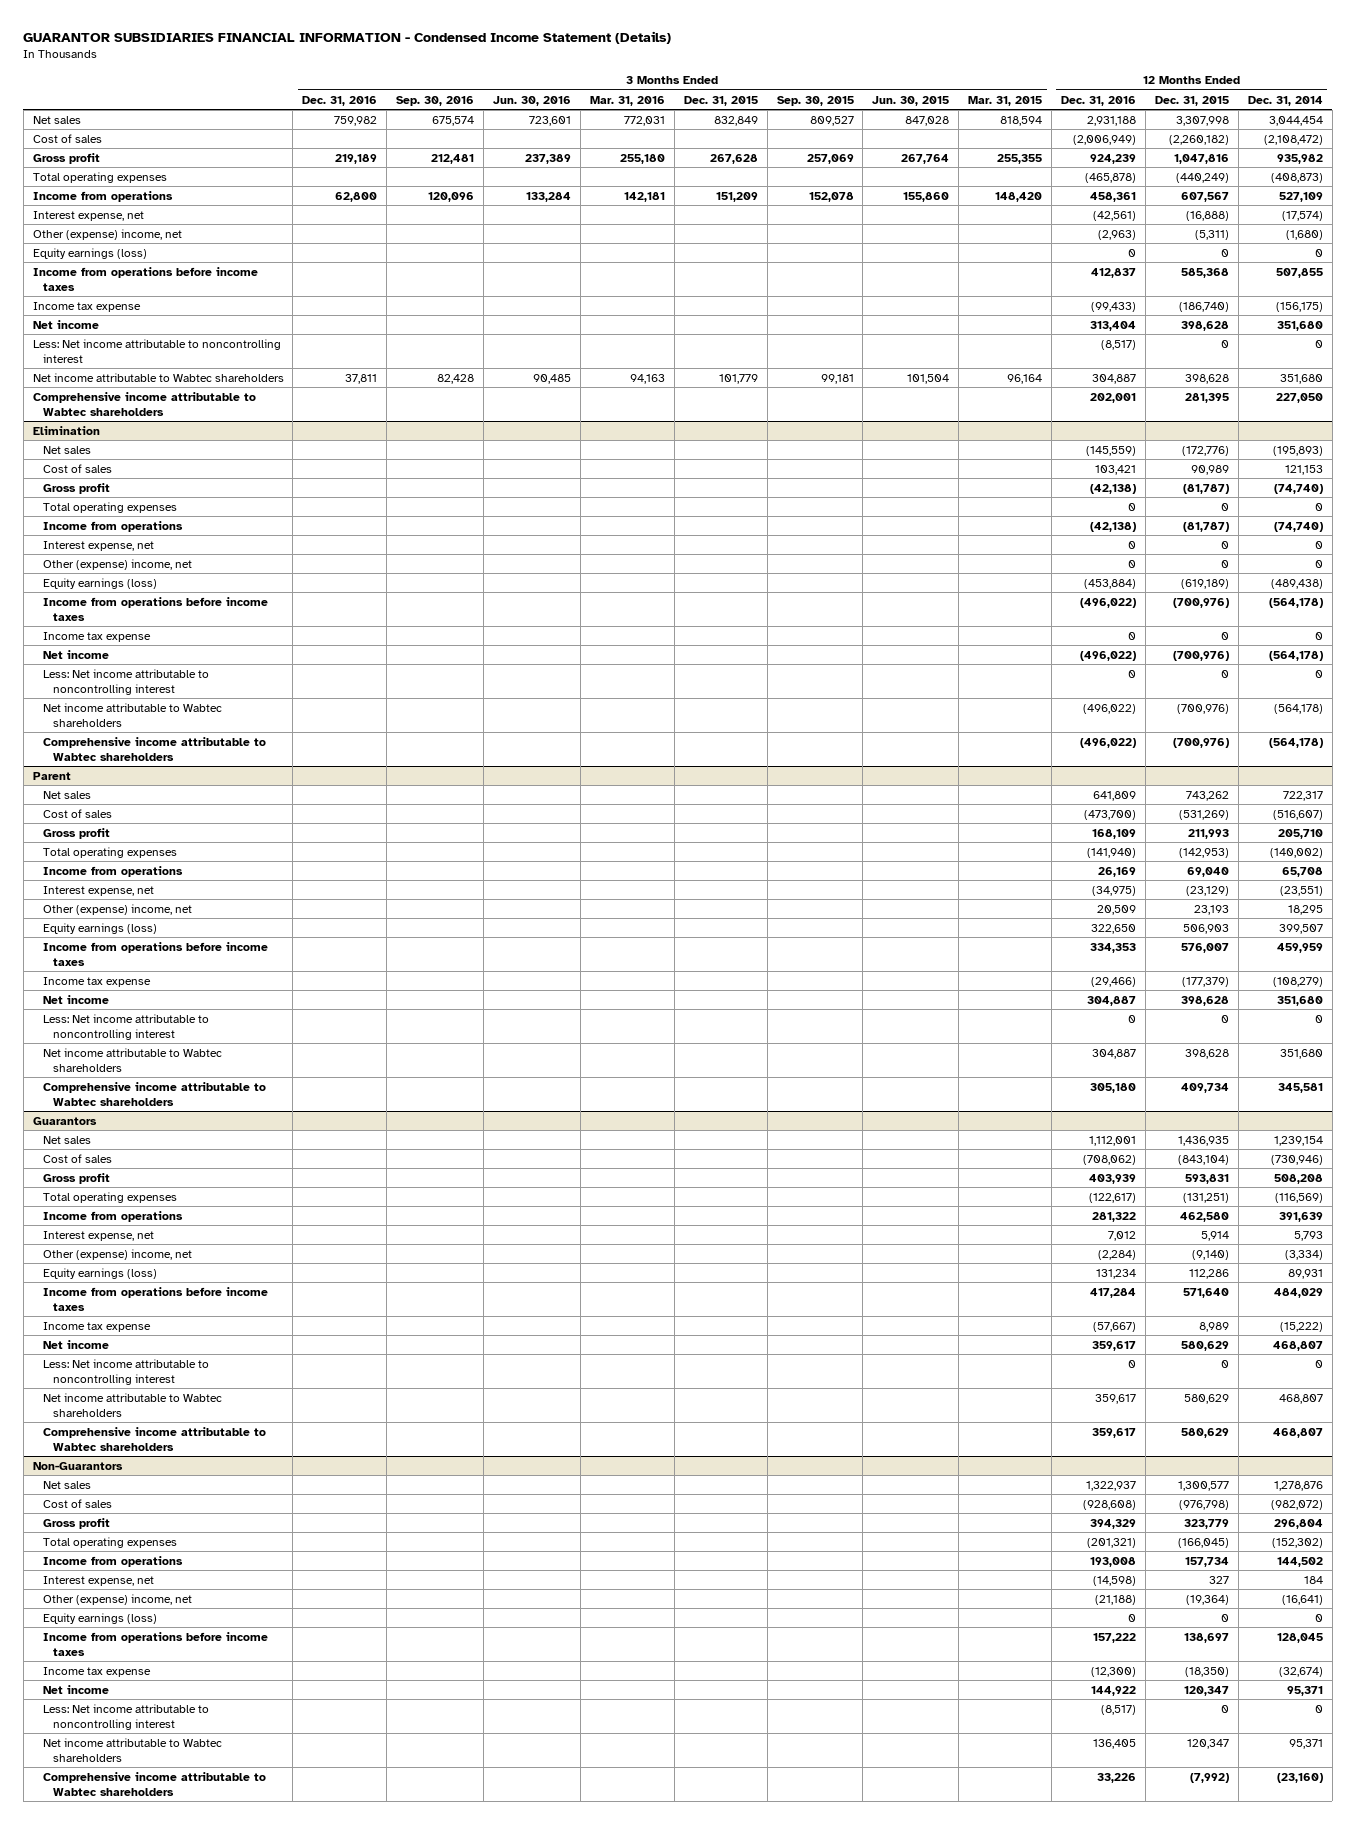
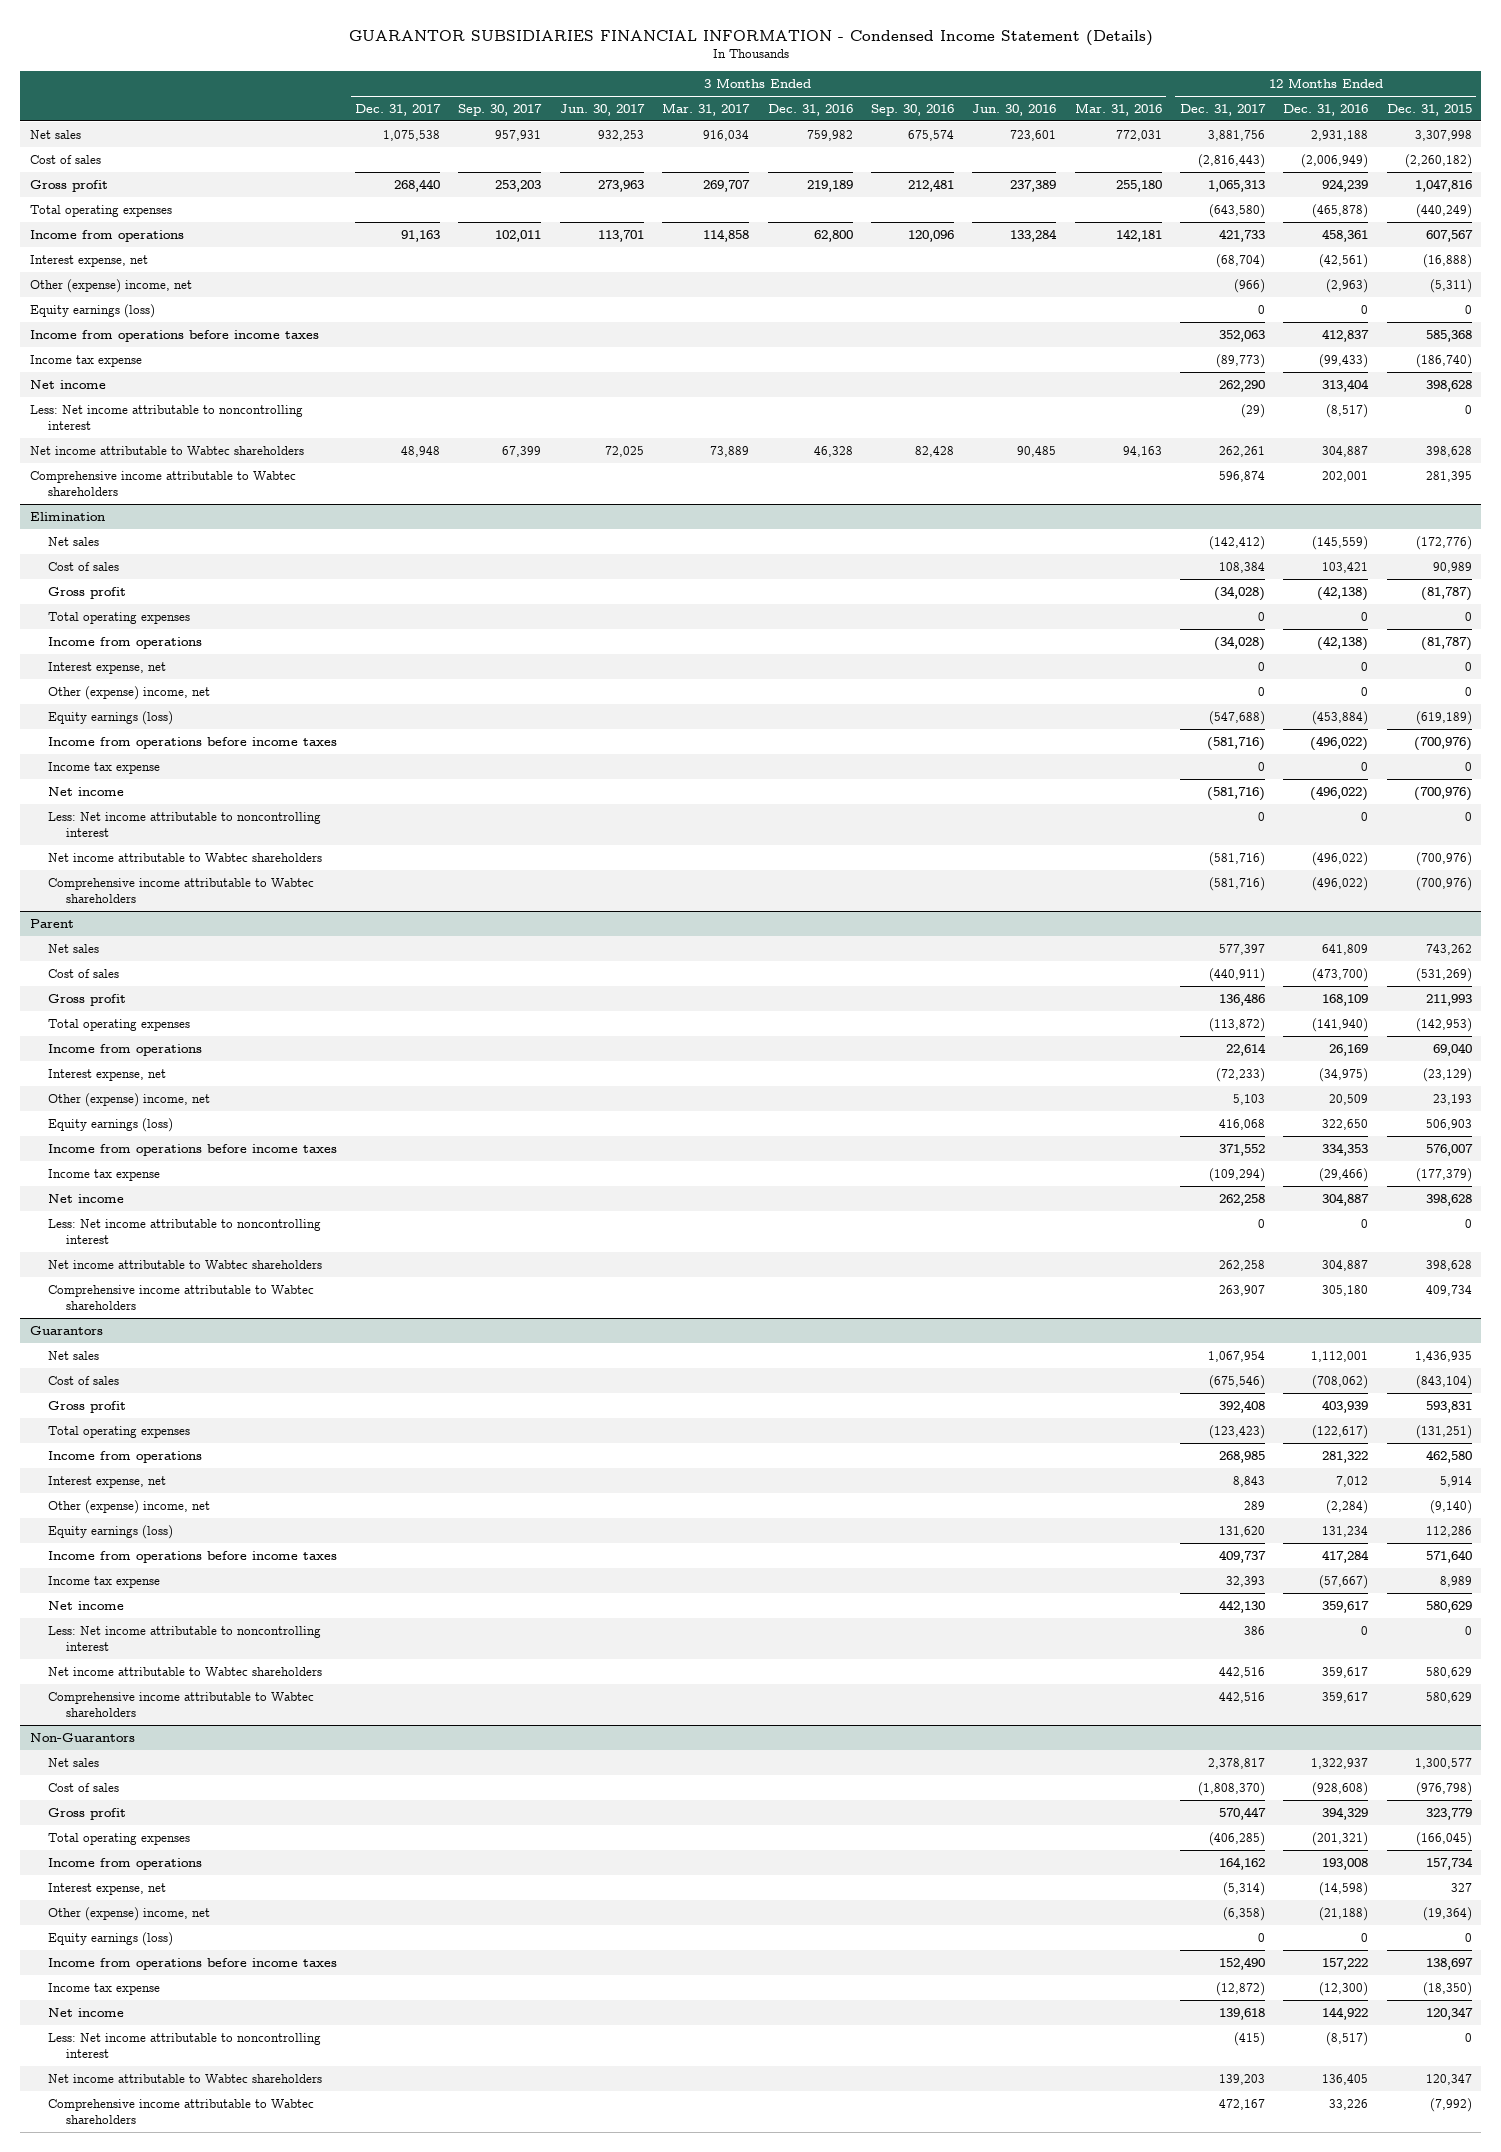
- | 3 Months Ended Dec. 31, 2016 | 3 Months Ended Sep. 30, 2016 | 3 Months Ended Jun. 30, 2016 | 3 Months Ended Mar. 31, 2016 | 3 Months Ended Dec. 31, 2015 | 3 Months Ended Sep. 30, 2015 | 3 Months Ended Jun. 30, 2015 | 3 Months Ended Mar. 31, 2015 | 12 Months Ended Dec. 31, 2016 | 12 Months Ended Dec. 31, 2015 | 12 Months Ended Dec. 31, 2014
+ | 3 Months Ended Dec. 31, 2017 | 3 Months Ended Sep. 30, 2017 | 3 Months Ended Jun. 30, 2017 | 3 Months Ended Mar. 31, 2017 | 3 Months Ended Dec. 31, 2016 | 3 Months Ended Sep. 30, 2016 | 3 Months Ended Jun. 30, 2016 | 3 Months Ended Mar. 31, 2016 | 12 Months Ended Dec. 31, 2017 | 12 Months Ended Dec. 31, 2016 | 12 Months Ended Dec. 31, 2015
- Net income attributable to Wabtec shareholders | 37,811 | 82,428 | 90,485 | 94,163 | 101,779 | 99,181 | 101,504 | 96,164 | 304,887 | 398,628 | 351,680
+ Net income attributable to Wabtec shareholders | 48,948 | 67,399 | 72,025 | 73,889 | 46,328 | 82,428 | 90,485 | 94,163 | 262,261 | 304,887 | 398,628

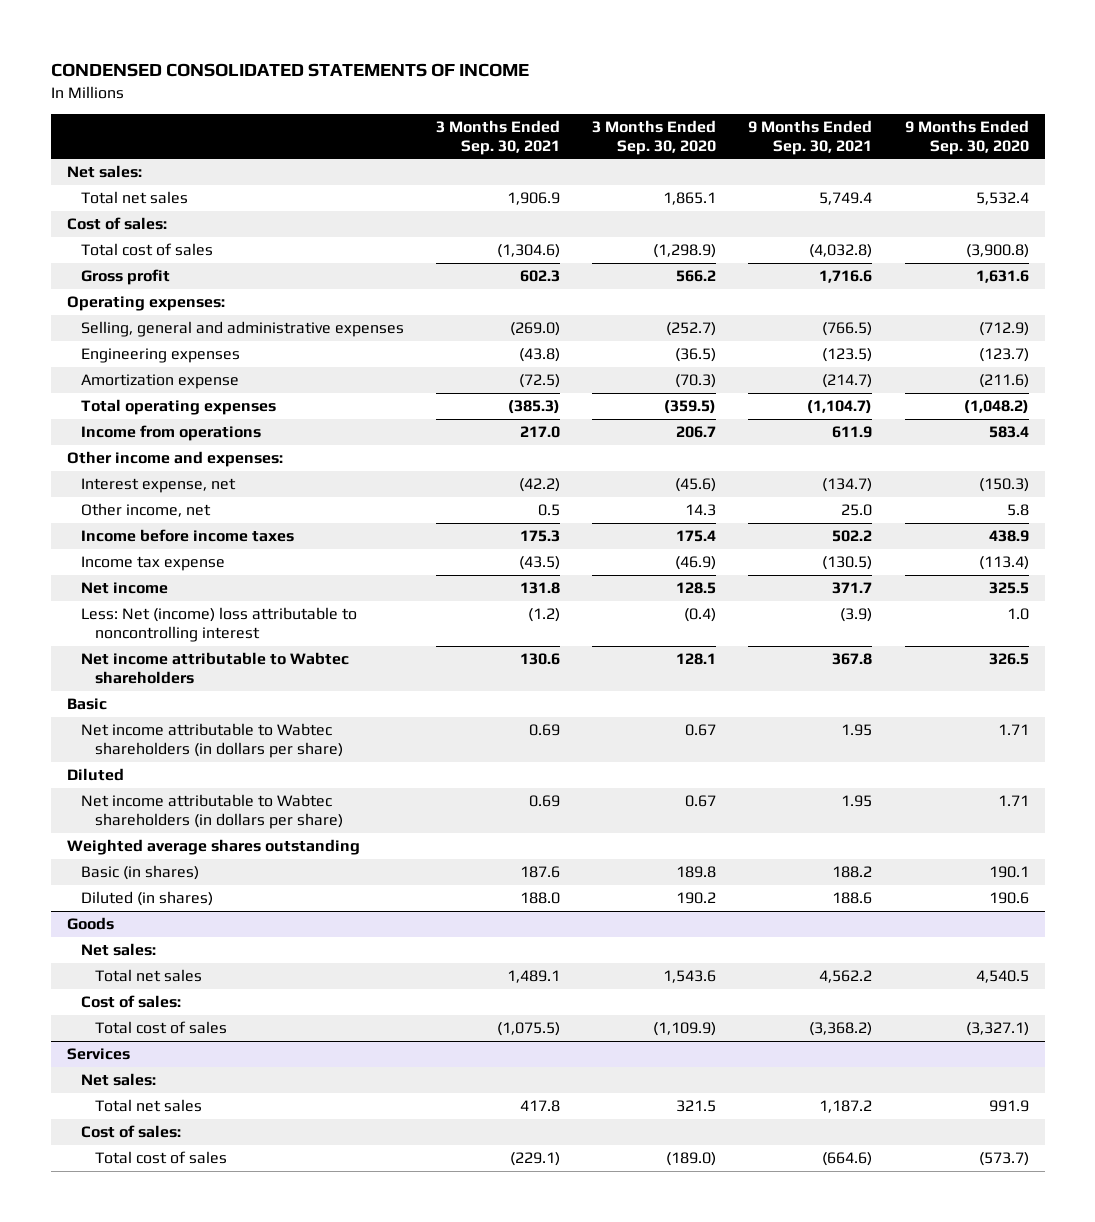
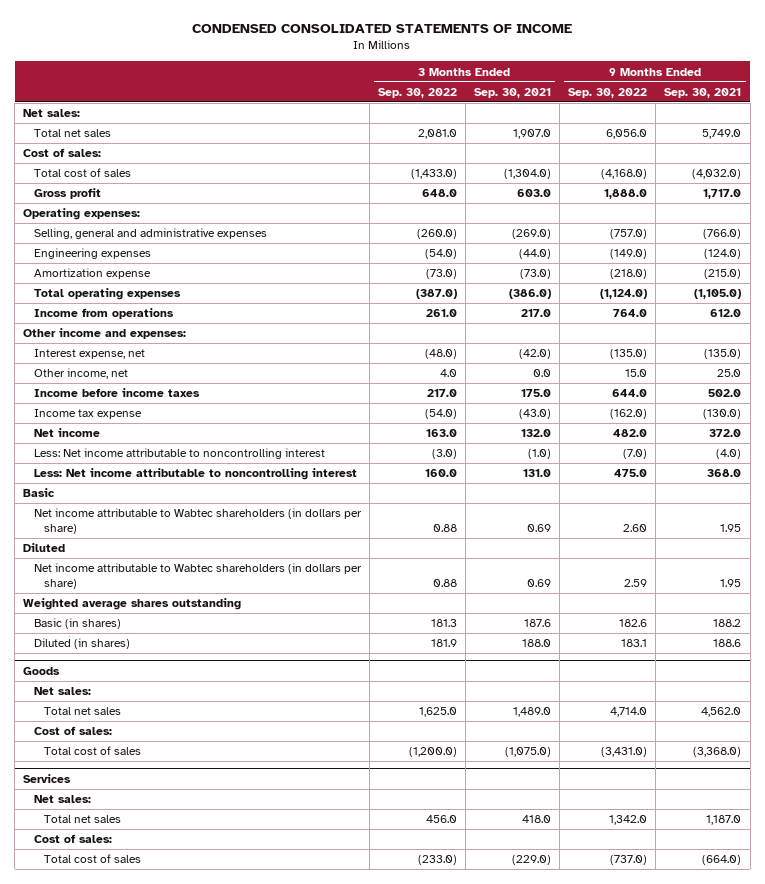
- | 3 Months Ended Sep. 30, 2021 | 3 Months Ended Sep. 30, 2020 | 9 Months Ended Sep. 30, 2021 | 9 Months Ended Sep. 30, 2020
+ | 3 Months Ended Sep. 30, 2022 | 3 Months Ended Sep. 30, 2021 | 9 Months Ended Sep. 30, 2022 | 9 Months Ended Sep. 30, 2021
- Total net sales | 1,906.9 | 1,865.1 | 5,749.4 | 5,532.4
+ Total net sales | 2,081.0 | 1,907.0 | 6,056.0 | 5,749.0
- Total cost of sales | (1,304.6) | (1,298.9) | (4,032.8) | (3,900.8)
- Gross profit | 602.3 | 566.2 | 1,716.6 | 1,631.6
+ Total cost of sales | (1,433.0) | (1,304.0) | (4,168.0) | (4,032.0)
+ Gross profit | 648.0 | 603.0 | 1,888.0 | 1,717.0
- Selling, general and administrative expenses | (269.0) | (252.7) | (766.5) | (712.9)
- Engineering expenses | (43.8) | (36.5) | (123.5) | (123.7)
- Amortization expense | (72.5) | (70.3) | (214.7) | (211.6)
- Total operating expenses | (385.3) | (359.5) | (1,104.7) | (1,048.2)
- Income from operations | 217.0 | 206.7 | 611.9 | 583.4
+ Selling, general and administrative expenses | (260.0) | (269.0) | (757.0) | (766.0)
+ Engineering expenses | (54.0) | (44.0) | (149.0) | (124.0)
+ Amortization expense | (73.0) | (73.0) | (218.0) | (215.0)
+ Total operating expenses | (387.0) | (386.0) | (1,124.0) | (1,105.0)
+ Income from operations | 261.0 | 217.0 | 764.0 | 612.0
- Interest expense, net | (42.2) | (45.6) | (134.7) | (150.3)
- Other income, net | 0.5 | 14.3 | 25.0 | 5.8
- Income before income taxes | 175.3 | 175.4 | 502.2 | 438.9
- Income tax expense | (43.5) | (46.9) | (130.5) | (113.4)
- Net income | 131.8 | 128.5 | 371.7 | 325.5
- Less: Net (income) loss attributable to noncontrolling interest | (1.2) | (0.4) | (3.9) | 1.0
- Net income attributable to Wabtec shareholders | 130.6 | 128.1 | 367.8 | 326.5
+ Interest expense, net | (48.0) | (42.0) | (135.0) | (135.0)
+ Other income, net | 4.0 | 0.0 | 15.0 | 25.0
+ Income before income taxes | 217.0 | 175.0 | 644.0 | 502.0
+ Income tax expense | (54.0) | (43.0) | (162.0) | (130.0)
+ Net income | 163.0 | 132.0 | 482.0 | 372.0
+ Less: Net income attributable to noncontrolling interest | (3.0) | (1.0) | (7.0) | (4.0)
+ Less: Net income attributable to noncontrolling interest | 160.0 | 131.0 | 475.0 | 368.0
@ Goods
- Total net sales | 1,489.1 | 1,543.6 | 4,562.2 | 4,540.5
+ Total net sales | 1,625.0 | 1,489.0 | 4,714.0 | 4,562.0
- Total cost of sales | (1,075.5) | (1,109.9) | (3,368.2) | (3,327.1)
+ Total cost of sales | (1,200.0) | (1,075.0) | (3,431.0) | (3,368.0)
@ Services
- Total net sales | 417.8 | 321.5 | 1,187.2 | 991.9
+ Total net sales | 456.0 | 418.0 | 1,342.0 | 1,187.0
- Total cost of sales | (229.1) | (189.0) | (664.6) | (573.7)
+ Total cost of sales | (233.0) | (229.0) | (737.0) | (664.0)

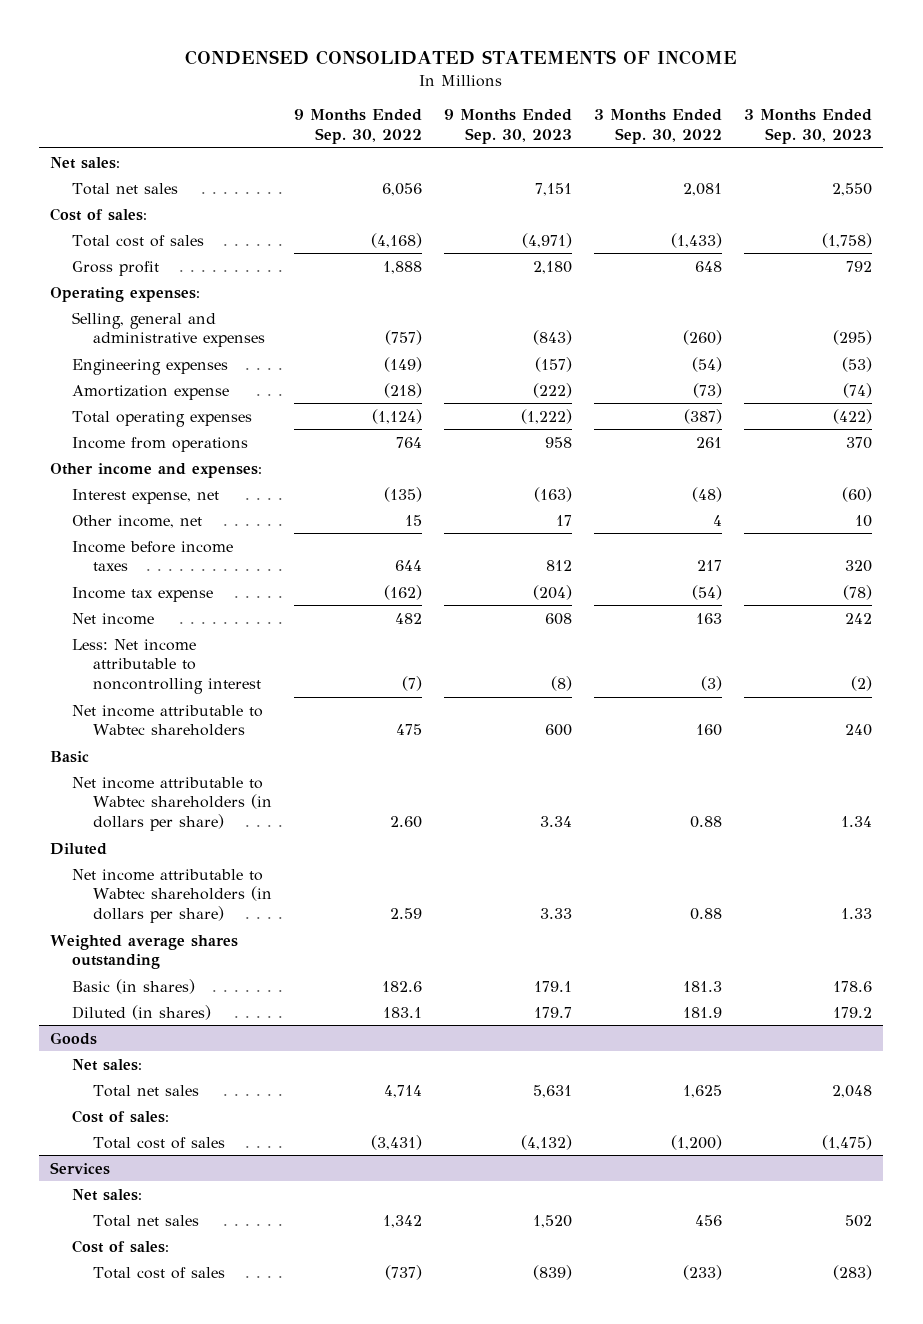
- | 3 Months Ended Sep. 30, 2022 | 3 Months Ended Sep. 30, 2021 | 9 Months Ended Sep. 30, 2022 | 9 Months Ended Sep. 30, 2021
+ | 9 Months Ended Sep. 30, 2022 | 9 Months Ended Sep. 30, 2023 | 3 Months Ended Sep. 30, 2022 | 3 Months Ended Sep. 30, 2023
- Total net sales | 2,081.0 | 1,907.0 | 6,056.0 | 5,749.0
+ Total net sales | 6,056 | 7,151 | 2,081 | 2,550
- Total cost of sales | (1,433.0) | (1,304.0) | (4,168.0) | (4,032.0)
- Gross profit | 648.0 | 603.0 | 1,888.0 | 1,717.0
+ Total cost of sales | (4,168) | (4,971) | (1,433) | (1,758)
+ Gross profit | 1,888 | 2,180 | 648 | 792
- Selling, general and administrative expenses | (260.0) | (269.0) | (757.0) | (766.0)
- Engineering expenses | (54.0) | (44.0) | (149.0) | (124.0)
- Amortization expense | (73.0) | (73.0) | (218.0) | (215.0)
- Total operating expenses | (387.0) | (386.0) | (1,124.0) | (1,105.0)
- Income from operations | 261.0 | 217.0 | 764.0 | 612.0
+ Selling, general and administrative expenses | (757) | (843) | (260) | (295)
+ Engineering expenses | (149) | (157) | (54) | (53)
+ Amortization expense | (218) | (222) | (73) | (74)
+ Total operating expenses | (1,124) | (1,222) | (387) | (422)
+ Income from operations | 764 | 958 | 261 | 370
- Interest expense, net | (48.0) | (42.0) | (135.0) | (135.0)
- Other income, net | 4.0 | 0.0 | 15.0 | 25.0
- Income before income taxes | 217.0 | 175.0 | 644.0 | 502.0
- Income tax expense | (54.0) | (43.0) | (162.0) | (130.0)
- Net income | 163.0 | 132.0 | 482.0 | 372.0
- Less: Net income attributable to noncontrolling interest | (3.0) | (1.0) | (7.0) | (4.0)
- Less: Net income attributable to noncontrolling interest | 160.0 | 131.0 | 475.0 | 368.0
+ Interest expense, net | (135) | (163) | (48) | (60)
+ Other income, net | 15 | 17 | 4 | 10
+ Income before income taxes | 644 | 812 | 217 | 320
+ Income tax expense | (162) | (204) | (54) | (78)
+ Net income | 482 | 608 | 163 | 242
+ Less: Net income attributable to noncontrolling interest | (7) | (8) | (3) | (2)
+ Net income attributable to Wabtec shareholders | 475 | 600 | 160 | 240
@ Goods
- Total net sales | 1,625.0 | 1,489.0 | 4,714.0 | 4,562.0
+ Total net sales | 4,714 | 5,631 | 1,625 | 2,048
- Total cost of sales | (1,200.0) | (1,075.0) | (3,431.0) | (3,368.0)
+ Total cost of sales | (3,431) | (4,132) | (1,200) | (1,475)
@ Services
- Total net sales | 456.0 | 418.0 | 1,342.0 | 1,187.0
+ Total net sales | 1,342 | 1,520 | 456 | 502
- Total cost of sales | (233.0) | (229.0) | (737.0) | (664.0)
+ Total cost of sales | (737) | (839) | (233) | (283)

